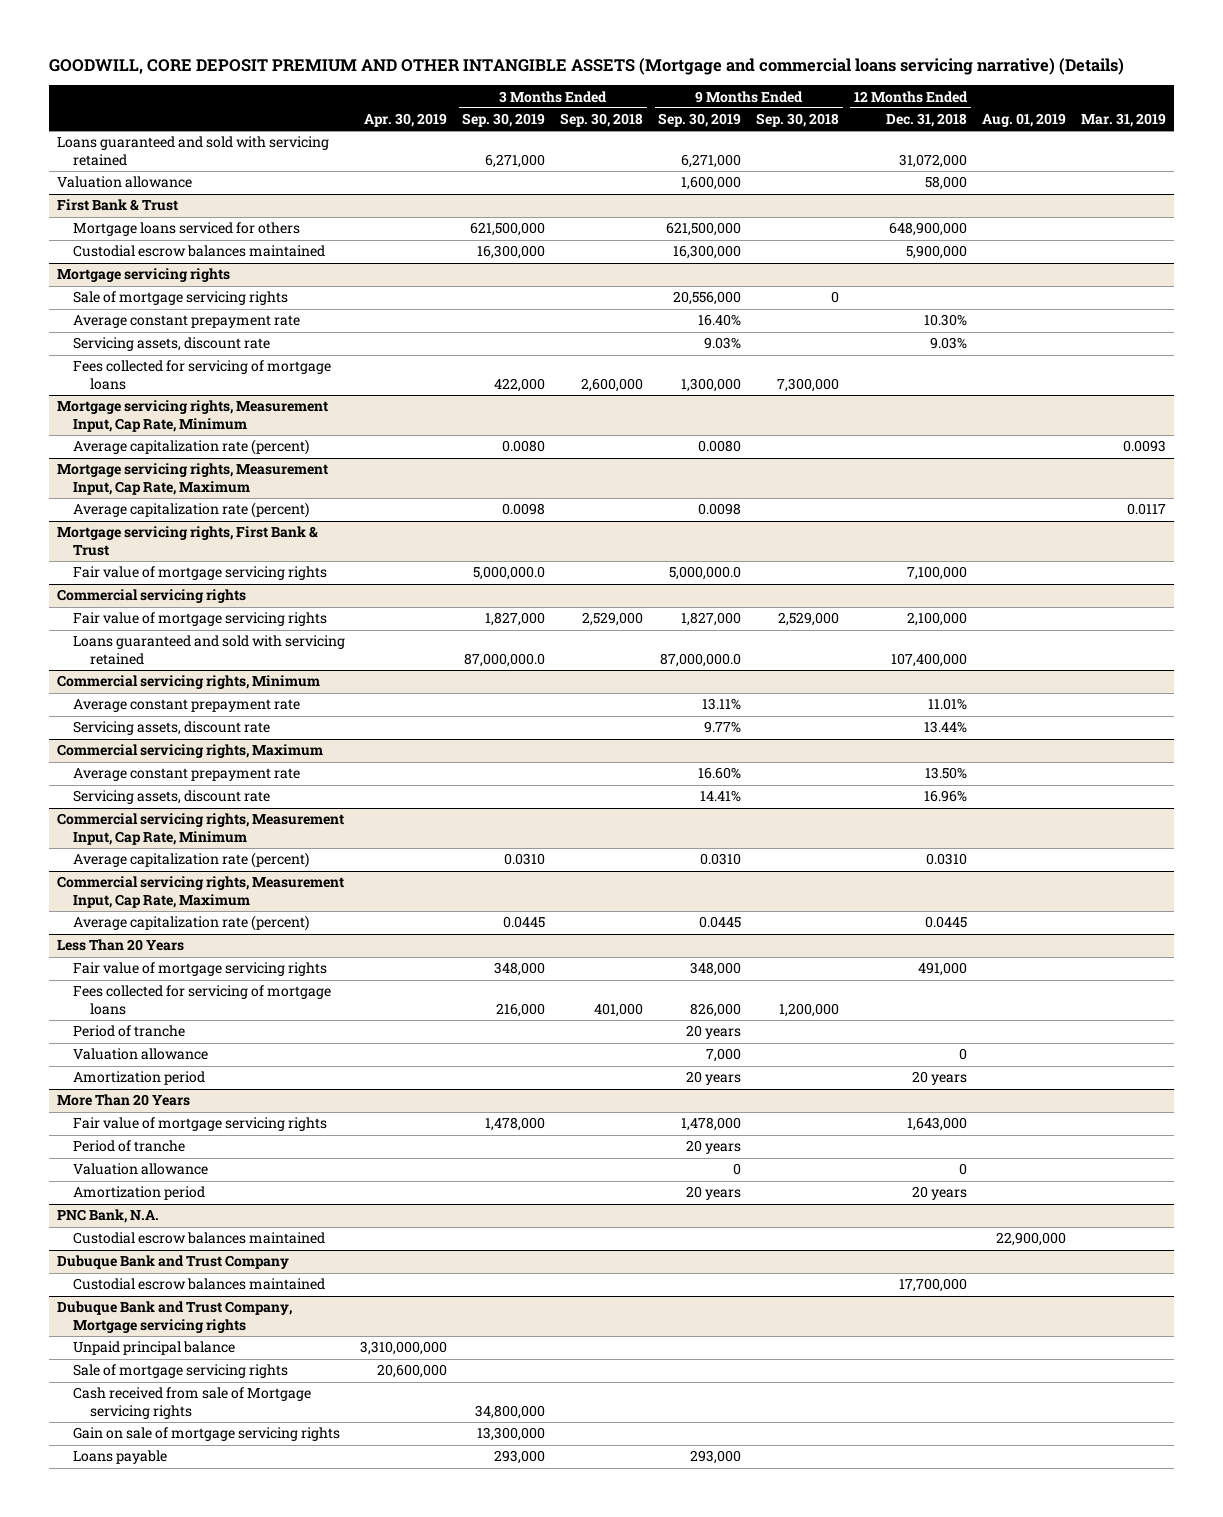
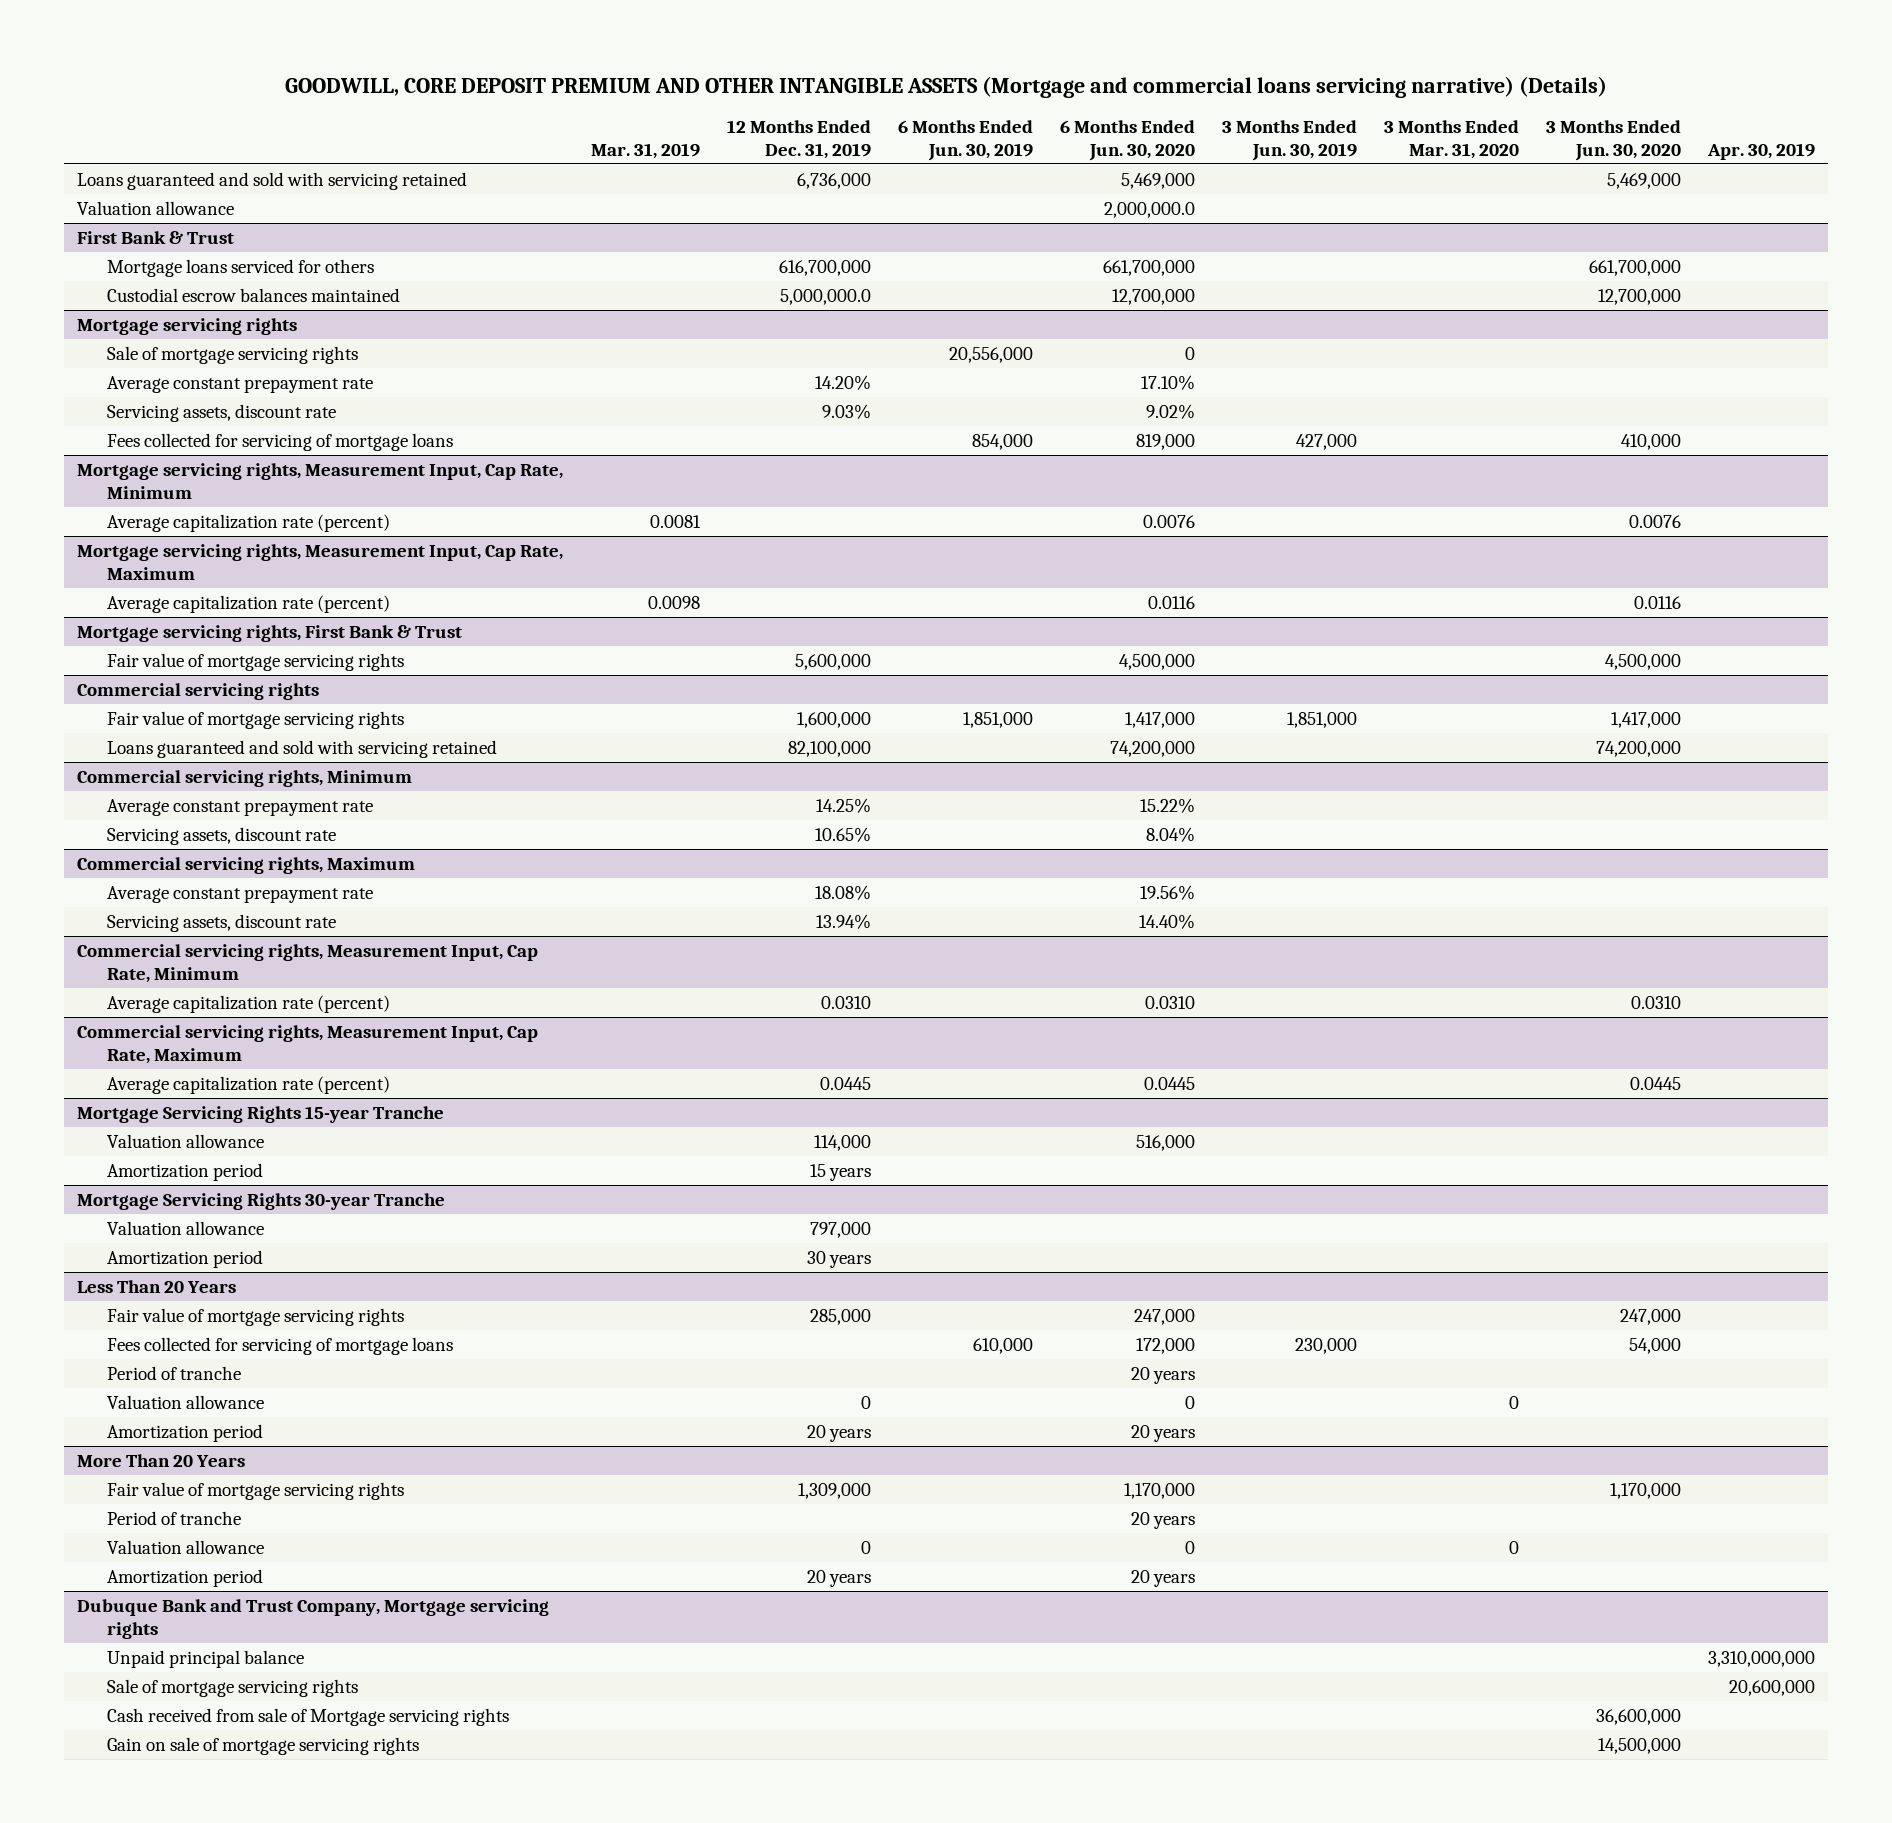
- | Apr. 30, 2019 | 3 Months Ended Sep. 30, 2019 | 3 Months Ended Sep. 30, 2018 | 9 Months Ended Sep. 30, 2019 | 9 Months Ended Sep. 30, 2018 | 12 Months Ended Dec. 31, 2018 | Aug. 01, 2019 | Mar. 31, 2019
+ | Mar. 31, 2019 | 12 Months Ended Dec. 31, 2019 | 6 Months Ended Jun. 30, 2019 | 6 Months Ended Jun. 30, 2020 | 3 Months Ended Jun. 30, 2019 | 3 Months Ended Mar. 31, 2020 | 3 Months Ended Jun. 30, 2020 | Apr. 30, 2019
@ Mortgage servicing rights, Measurement Input, Cap Rate, Minimum
- Average capitalization rate (percent) | | 0.0080 | | 0.0080 | | | | 0.0093
+ Average capitalization rate (percent) | 0.0081 | | | 0.0076 | | | 0.0076 |
@ Mortgage servicing rights, Measurement Input, Cap Rate, Maximum
- Average capitalization rate (percent) | | 0.0098 | | 0.0098 | | | | 0.0117
+ Average capitalization rate (percent) | 0.0098 | | | 0.0116 | | | 0.0116 |
+ Mortgage Servicing Rights 15-year Tranche
+ Valuation allowance | | 114,000 | | 516,000 | | | |
+ Amortization period | | 15 years | | | | | |
+ Mortgage Servicing Rights 30-year Tranche
+ Valuation allowance | | 797,000 | | | | | |
+ Amortization period | | 30 years | | | | | |
- PNC Bank, N.A.
- Custodial escrow balances maintained | | | | | | | 22,900,000 |
- Dubuque Bank and Trust Company
- Custodial escrow balances maintained | | | | | | 17,700,000 | |
@ Dubuque Bank and Trust Company, Mortgage servicing rights
- Loans payable | | 293,000 | | 293,000 | | | |

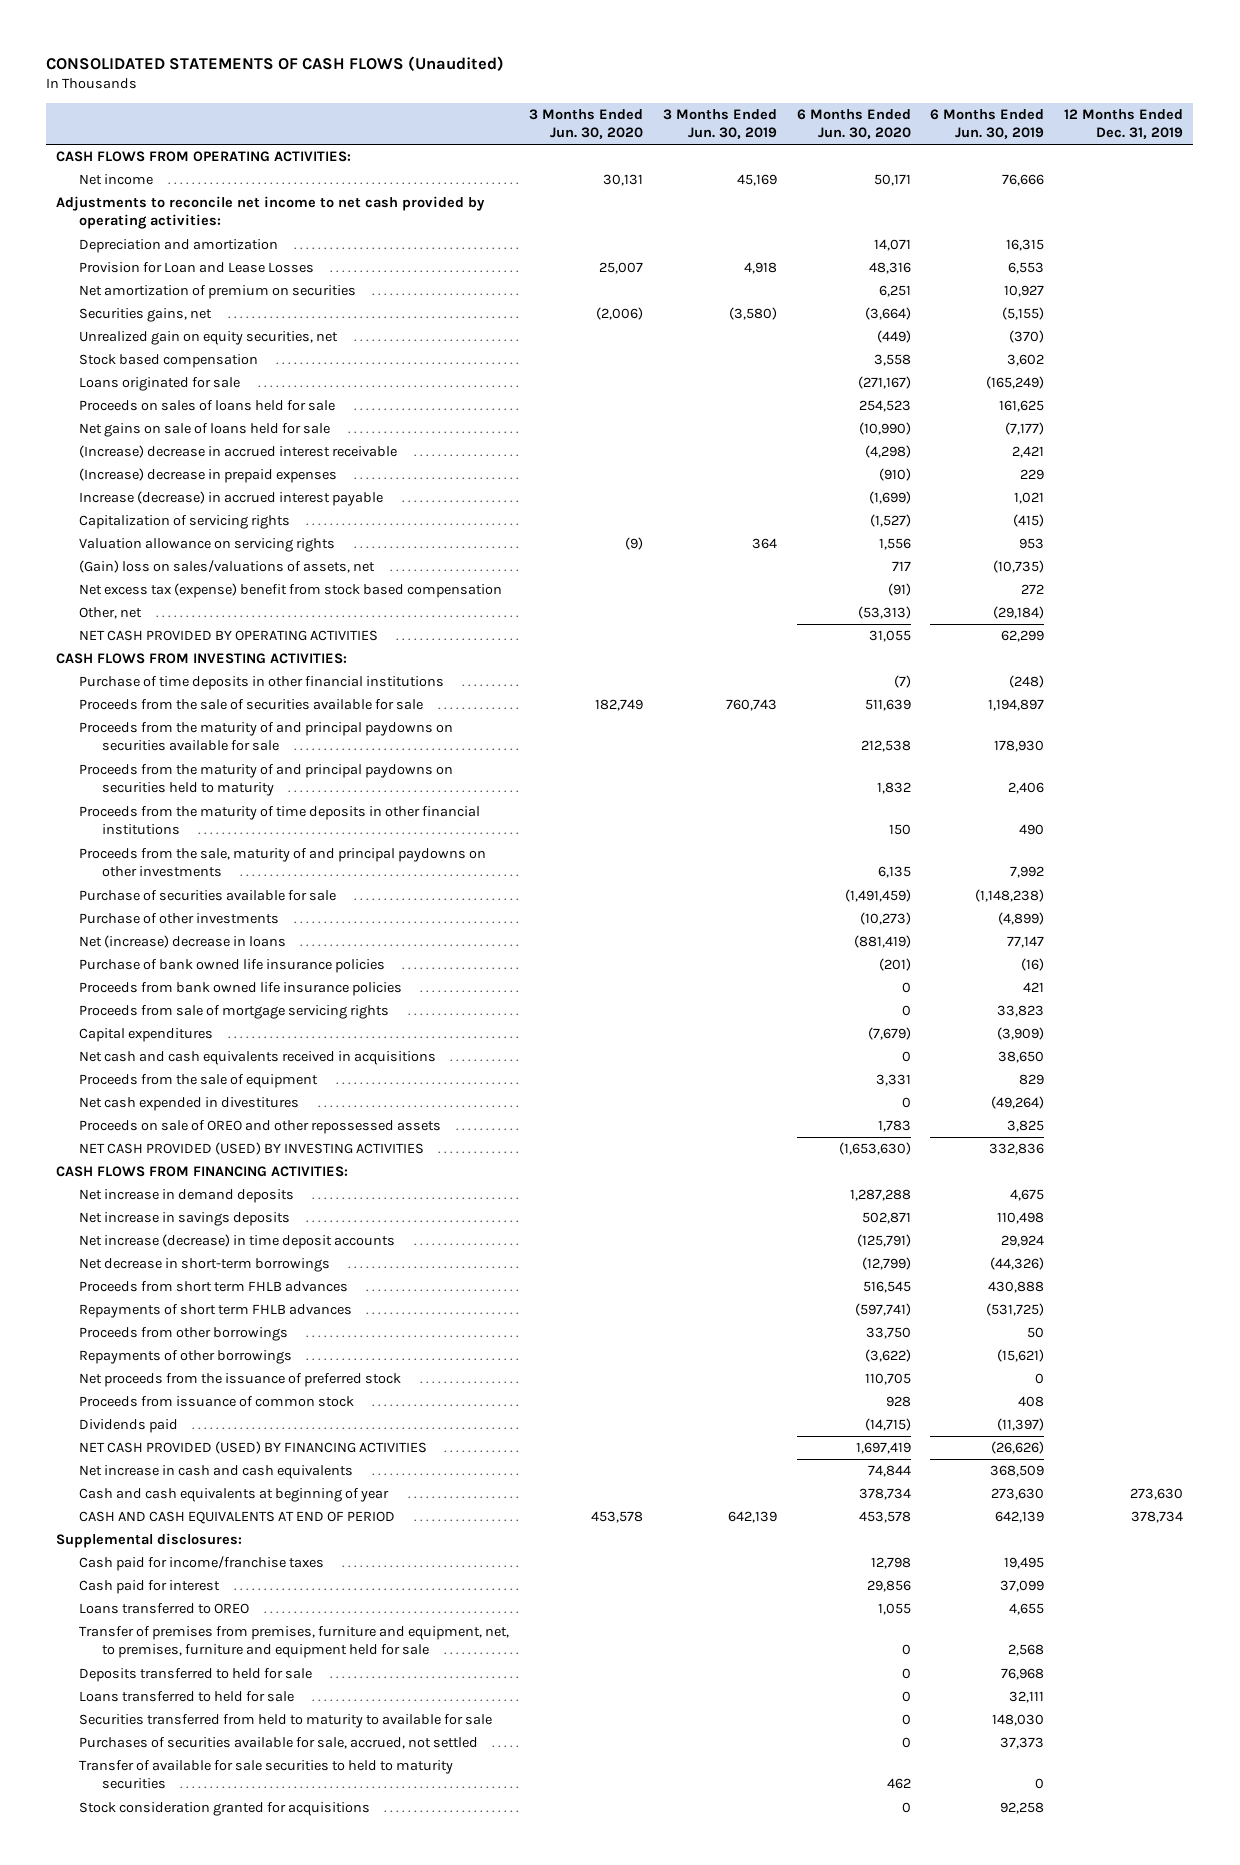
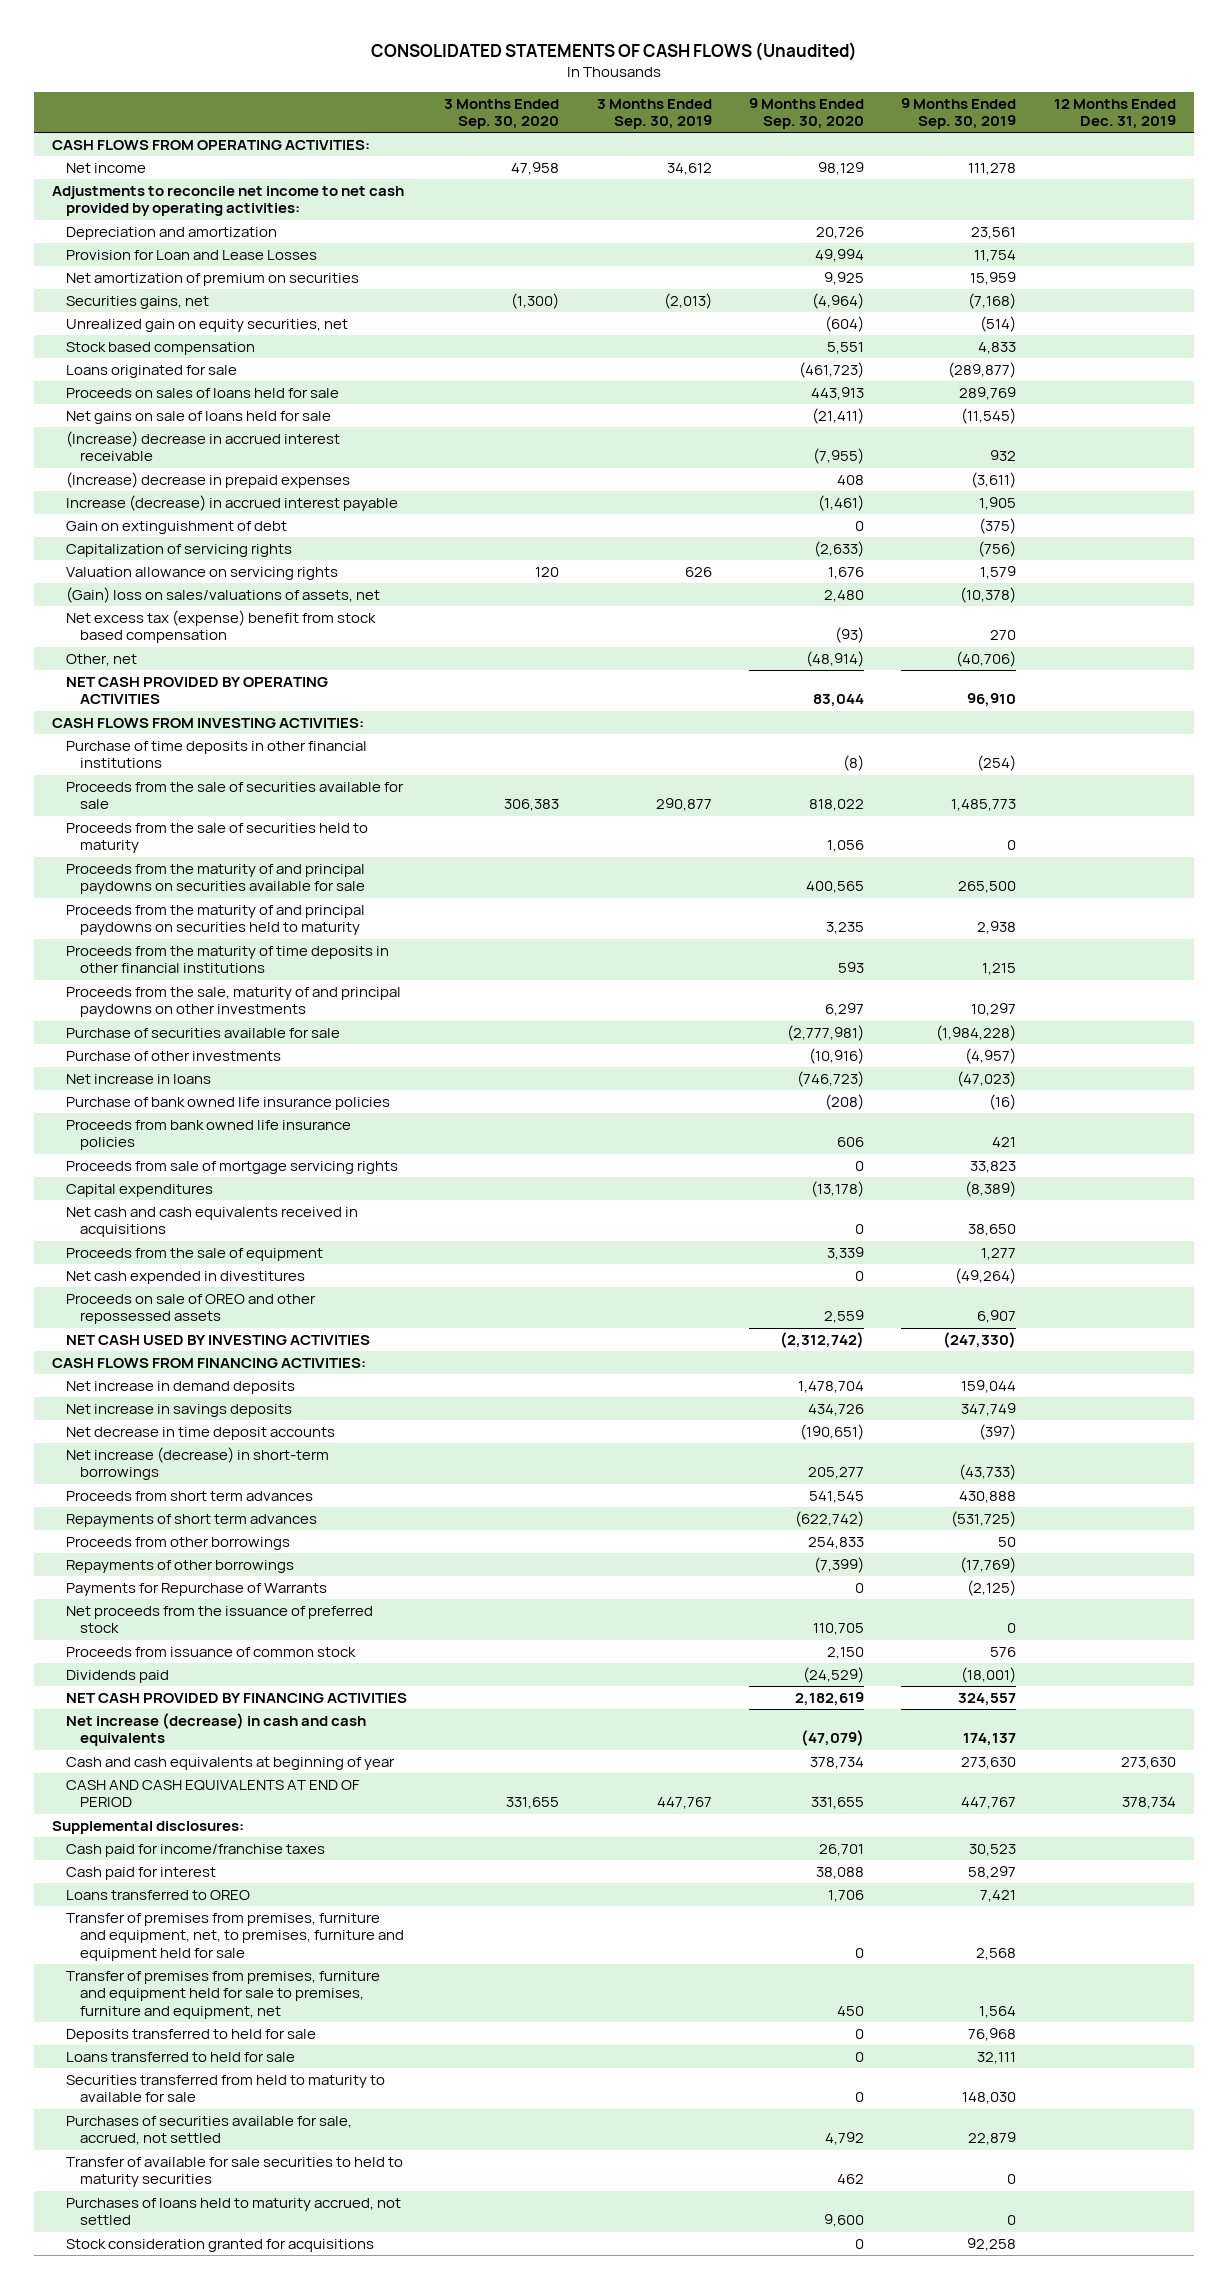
- | 3 Months Ended Jun. 30, 2020 | 3 Months Ended Jun. 30, 2019 | 6 Months Ended Jun. 30, 2020 | 6 Months Ended Jun. 30, 2019 | 12 Months Ended Dec. 31, 2019
+ | 3 Months Ended Sep. 30, 2020 | 3 Months Ended Sep. 30, 2019 | 9 Months Ended Sep. 30, 2020 | 9 Months Ended Sep. 30, 2019 | 12 Months Ended Dec. 31, 2019
+ Gain on extinguishment of debt | | | 0 | (375) |
+ Proceeds from the sale of securities held to maturity | | | 1,056 | 0 |
- Net (increase) decrease in loans | | | (881,419) | 77,147 |
+ Net increase in loans | | | (746,723) | (47,023) |
- NET CASH PROVIDED (USED) BY INVESTING ACTIVITIES | | | (1,653,630) | 332,836 |
+ NET CASH USED BY INVESTING ACTIVITIES | | | (2,312,742) | (247,330) |
- Net increase (decrease) in time deposit accounts | | | (125,791) | 29,924 |
- Net decrease in short-term borrowings | | | (12,799) | (44,326) |
- Proceeds from short term FHLB advances | | | 516,545 | 430,888 |
- Repayments of short term FHLB advances | | | (597,741) | (531,725) |
+ Net decrease in time deposit accounts | | | (190,651) | (397) |
+ Net increase (decrease) in short-term borrowings | | | 205,277 | (43,733) |
+ Proceeds from short term advances | | | 541,545 | 430,888 |
+ Repayments of short term advances | | | (622,742) | (531,725) |
+ Payments for Repurchase of Warrants | | | 0 | (2,125) |
- NET CASH PROVIDED (USED) BY FINANCING ACTIVITIES | | | 1,697,419 | (26,626) |
- Net increase in cash and cash equivalents | | | 74,844 | 368,509 |
+ NET CASH PROVIDED BY FINANCING ACTIVITIES | | | 2,182,619 | 324,557 |
+ Net increase (decrease) in cash and cash equivalents | | | (47,079) | 174,137 |
+ Transfer of premises from premises, furniture and equipment held for sale to premises, furniture and equipment, net | | | 450 | 1,564 |
+ Purchases of loans held to maturity accrued, not settled | | | 9,600 | 0 |

